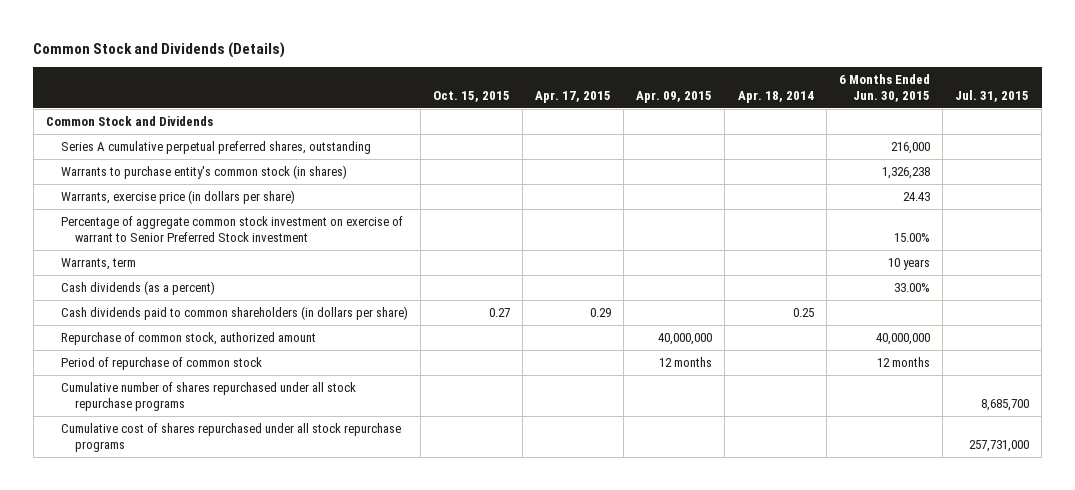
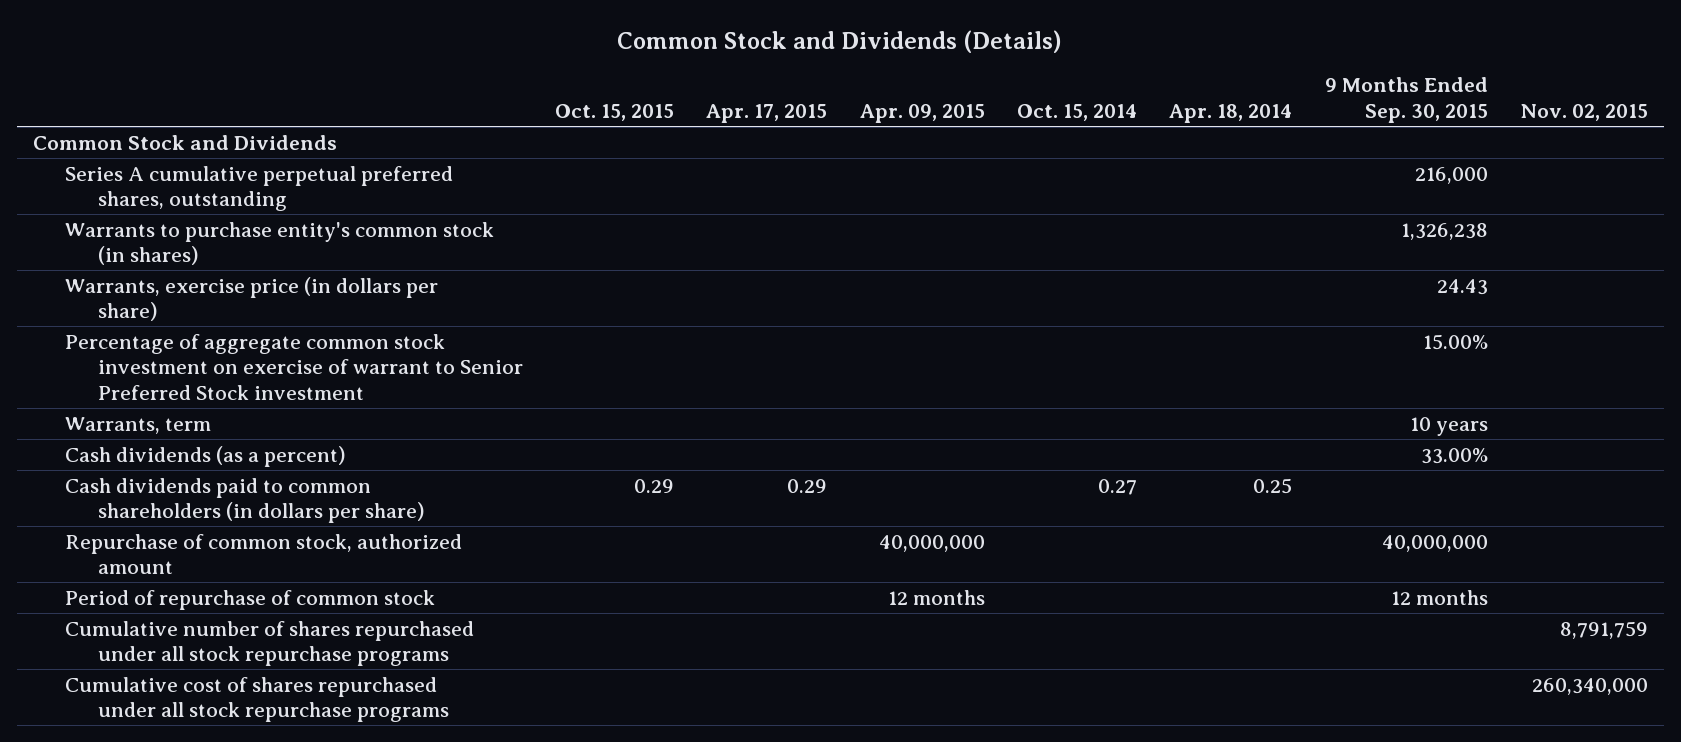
- | Oct. 15, 2015 | Apr. 17, 2015 | Apr. 09, 2015 | Apr. 18, 2014 | 6 Months Ended Jun. 30, 2015 | Jul. 31, 2015
+ | Oct. 15, 2015 | Apr. 17, 2015 | Apr. 09, 2015 | Oct. 15, 2014 | Apr. 18, 2014 | 9 Months Ended Sep. 30, 2015 | Nov. 02, 2015
- Cash dividends paid to common shareholders (in dollars per share) | 0.27 | 0.29 | | 0.25 | |
+ Cash dividends paid to common shareholders (in dollars per share) | 0.29 | 0.29 | | 0.27 | 0.25 | |

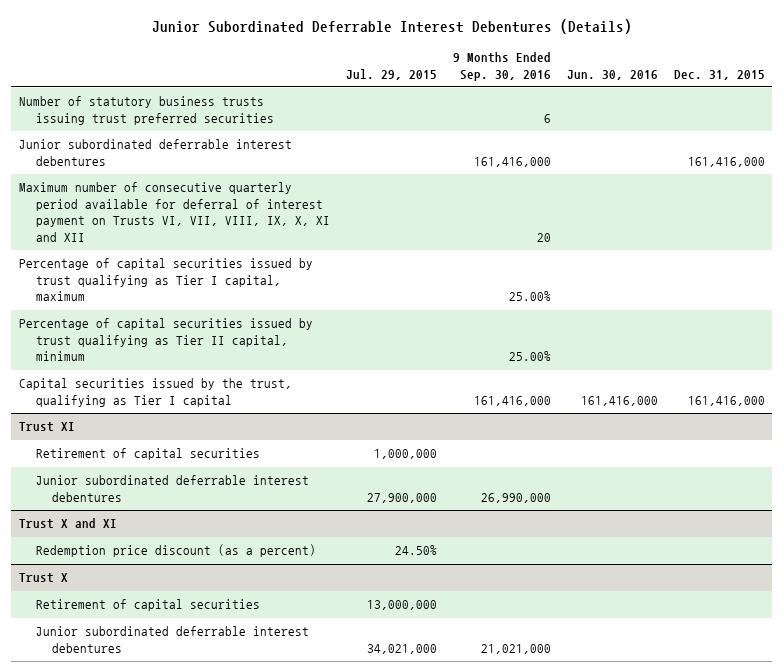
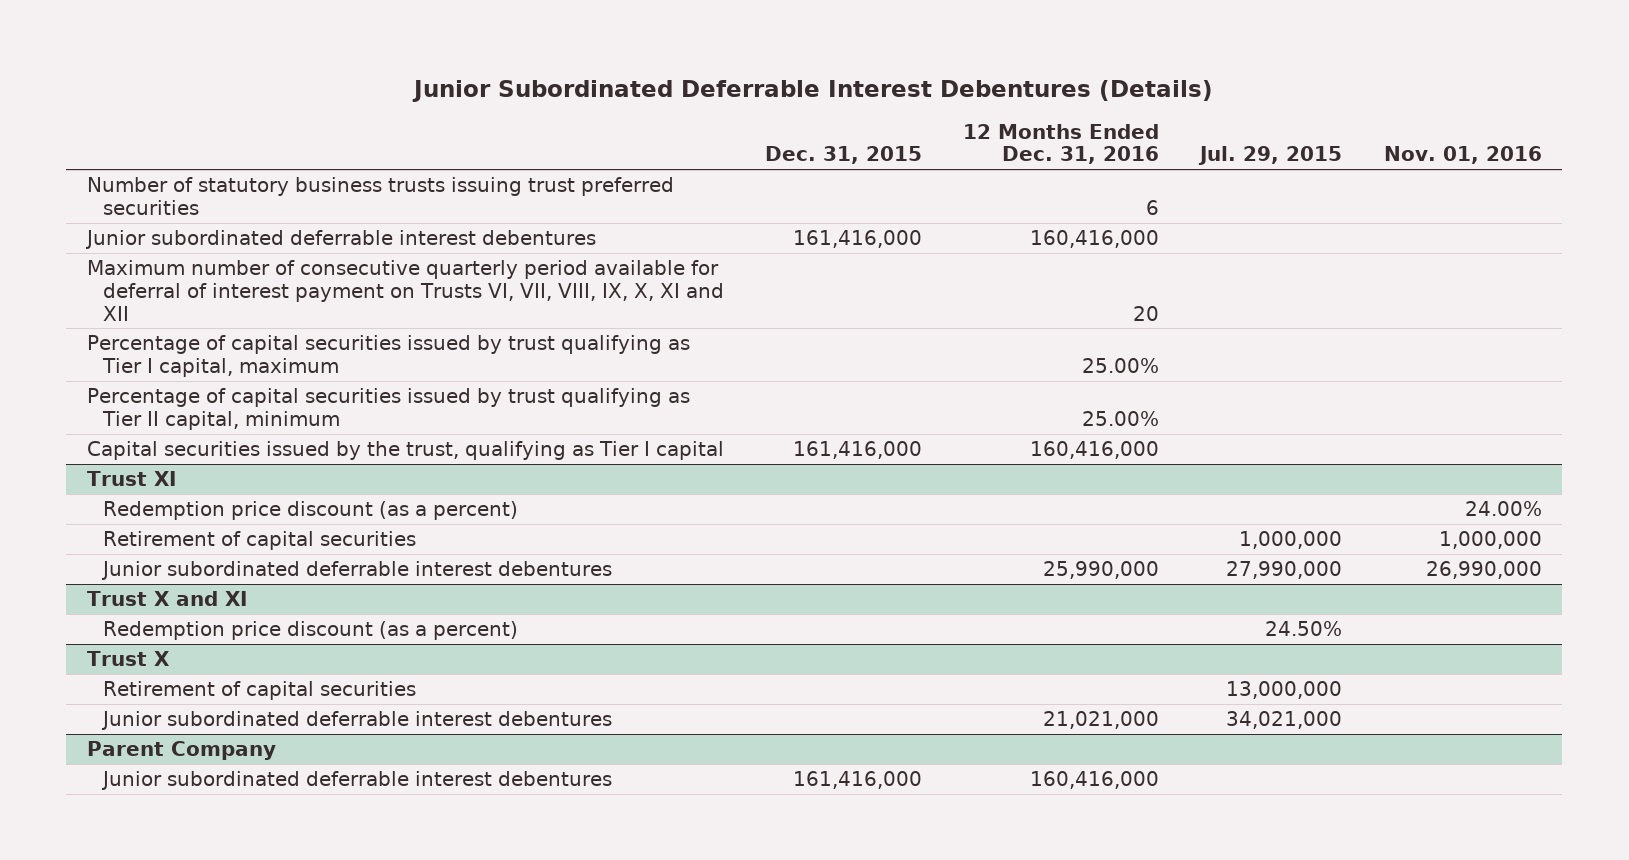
- | Jul. 29, 2015 | 9 Months Ended Sep. 30, 2016 | Jun. 30, 2016 | Dec. 31, 2015
+ | Dec. 31, 2015 | 12 Months Ended Dec. 31, 2016 | Jul. 29, 2015 | Nov. 01, 2016
@ Trust XI
+ Redemption price discount (as a percent) | | | | 24.00%
- Junior subordinated deferrable interest debentures | 27,900,000 | 26,990,000 | |
+ Junior subordinated deferrable interest debentures | | 25,990,000 | 27,990,000 | 26,990,000
+ Parent Company
+ Junior subordinated deferrable interest debentures | 161,416,000 | 160,416,000 | |

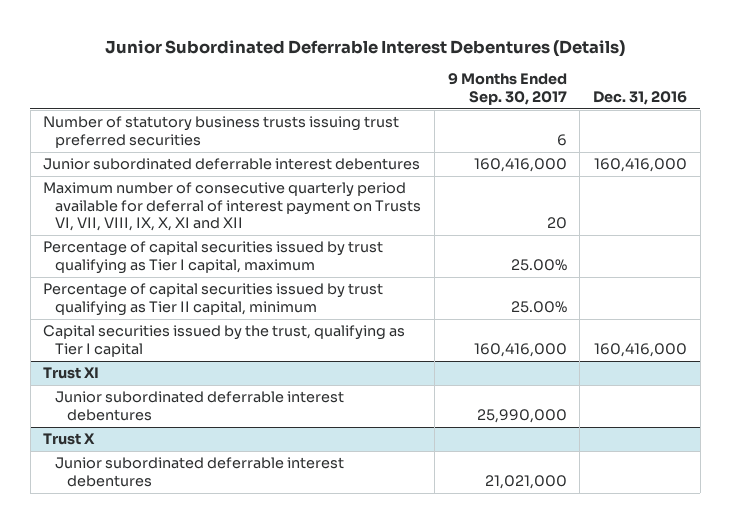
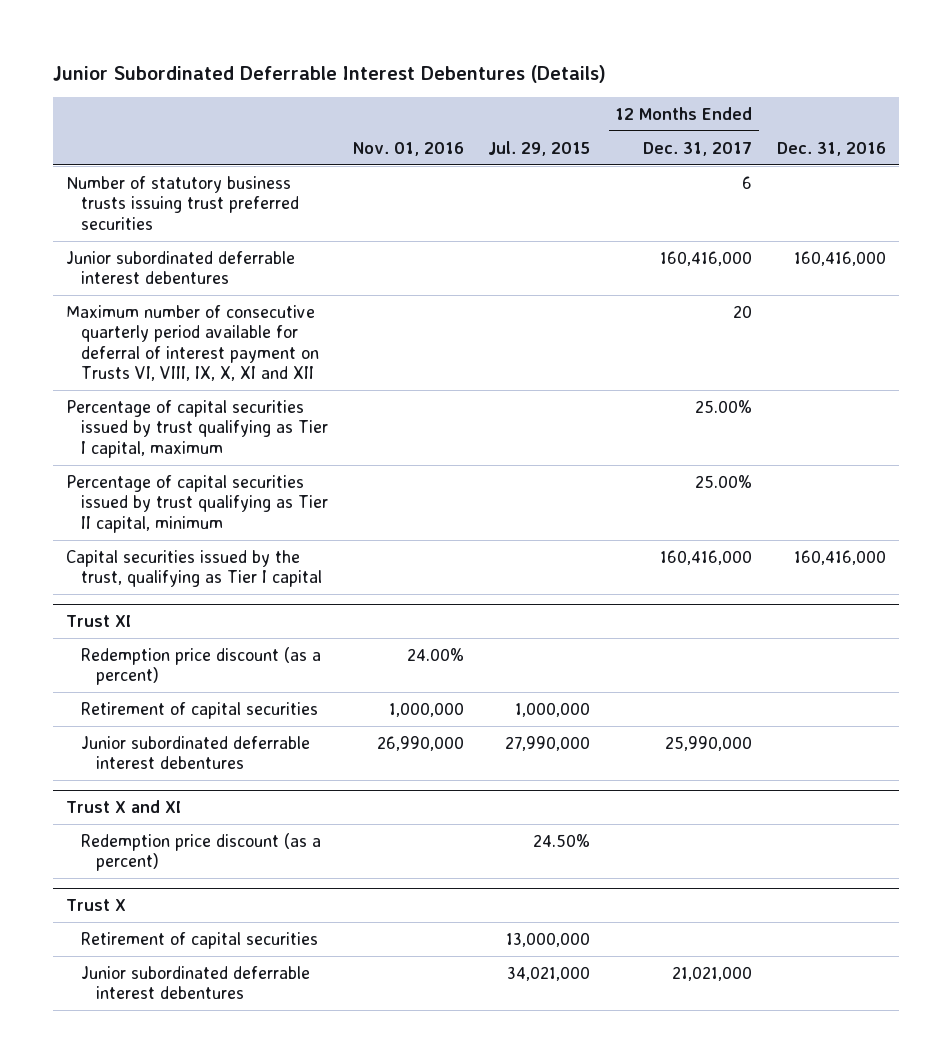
- | 9 Months Ended Sep. 30, 2017 | Dec. 31, 2016
+ | Nov. 01, 2016 | Jul. 29, 2015 | 12 Months Ended Dec. 31, 2017 | Dec. 31, 2016
- Maximum number of consecutive quarterly period available for deferral of interest payment on Trusts VI, VII, VIII, IX, X, XI and XII | 20 |
+ Maximum number of consecutive quarterly period available for deferral of interest payment on Trusts VI, VIII, IX, X, XI and XII | | | 20 |
@ Trust XI
+ Redemption price discount (as a percent) | 24.00% | | |
+ Retirement of capital securities | 1,000,000 | 1,000,000 | |
+ Trust X and XI
+ Redemption price discount (as a percent) | | 24.50% | |
@ Trust X
+ Retirement of capital securities | | 13,000,000 | |

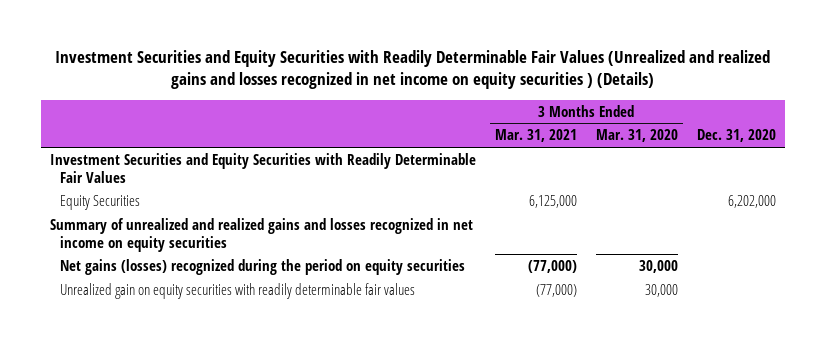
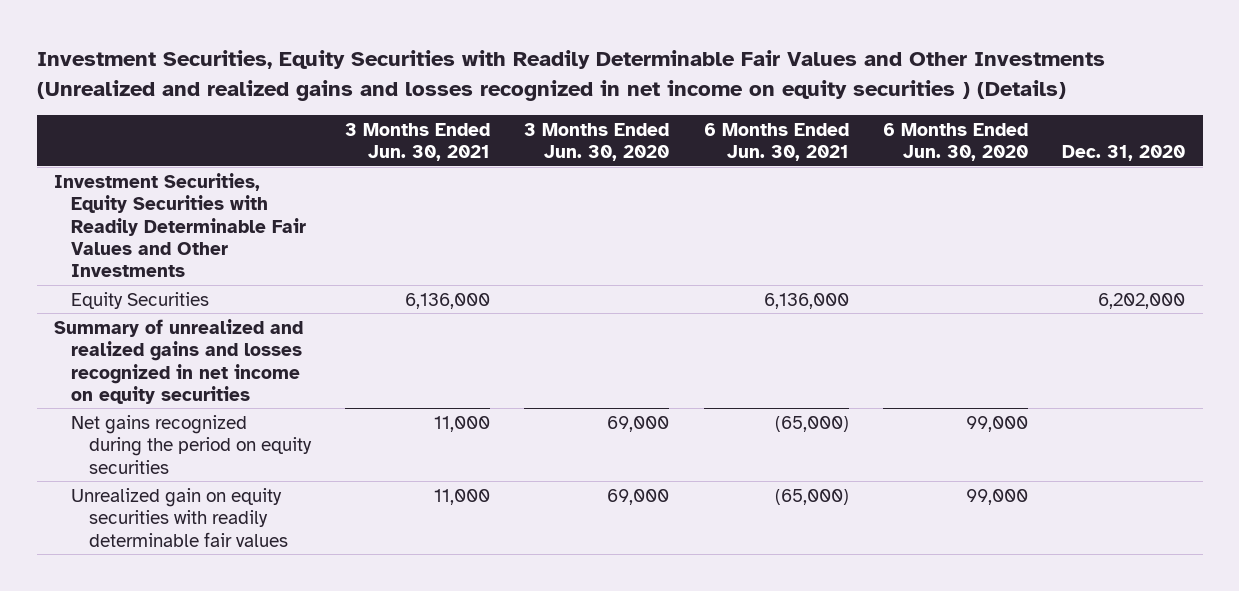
- Investment Securities and Equity Securities with Readily Determinable Fair Values (Unrealized and realized gains and losses recognized in net income on equity securities ) (Details)
+ Investment Securities, Equity Securities with Readily Determinable Fair Values and Other Investments (Unrealized and realized gains and losses recognized in net income on equity securities ) (Details)
- | 3 Months Ended Mar. 31, 2021 | 3 Months Ended Mar. 31, 2020 | Dec. 31, 2020
+ | 3 Months Ended Jun. 30, 2021 | 3 Months Ended Jun. 30, 2020 | 6 Months Ended Jun. 30, 2021 | 6 Months Ended Jun. 30, 2020 | Dec. 31, 2020
- Investment Securities and Equity Securities with Readily Determinable Fair Values
+ Investment Securities, Equity Securities with Readily Determinable Fair Values and Other Investments
- Net gains (losses) recognized during the period on equity securities | (77,000) | 30,000 |
+ Net gains recognized during the period on equity securities | 11,000 | 69,000 | (65,000) | 99,000 |

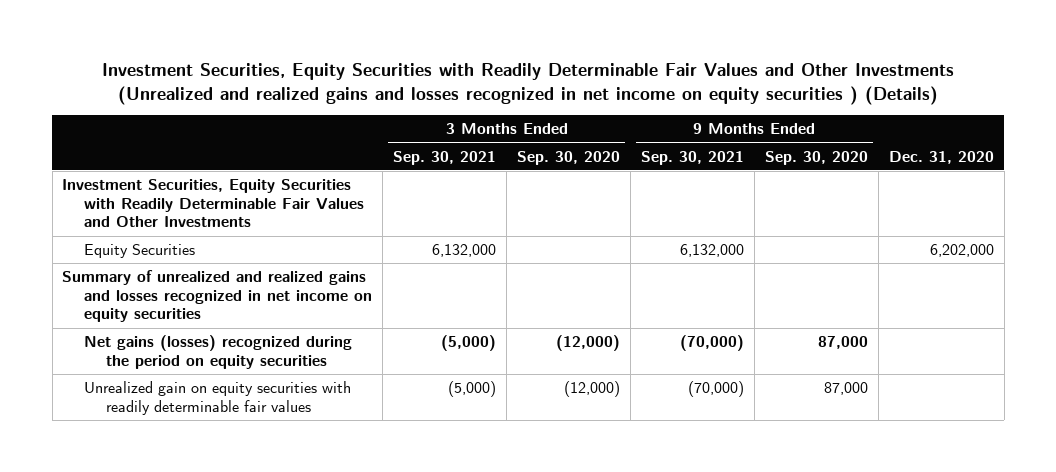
- | 3 Months Ended Jun. 30, 2021 | 3 Months Ended Jun. 30, 2020 | 6 Months Ended Jun. 30, 2021 | 6 Months Ended Jun. 30, 2020 | Dec. 31, 2020
+ | 3 Months Ended Sep. 30, 2021 | 3 Months Ended Sep. 30, 2020 | 9 Months Ended Sep. 30, 2021 | 9 Months Ended Sep. 30, 2020 | Dec. 31, 2020
- Net gains recognized during the period on equity securities | 11,000 | 69,000 | (65,000) | 99,000 |
+ Net gains (losses) recognized during the period on equity securities | (5,000) | (12,000) | (70,000) | 87,000 |

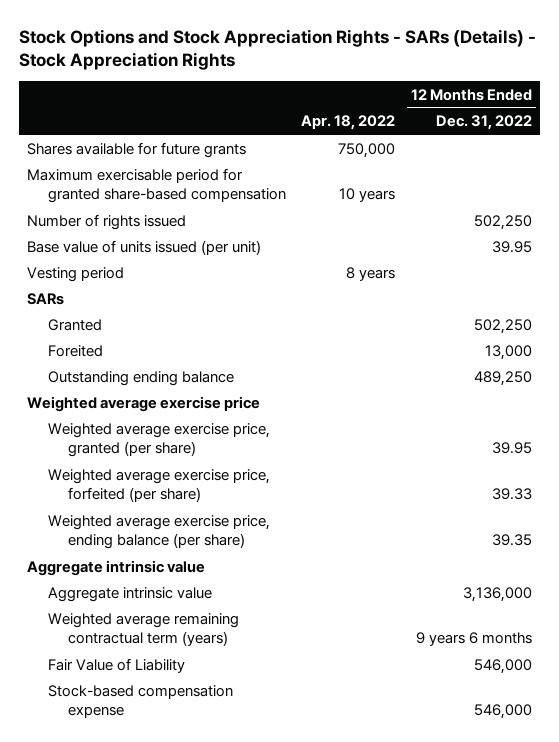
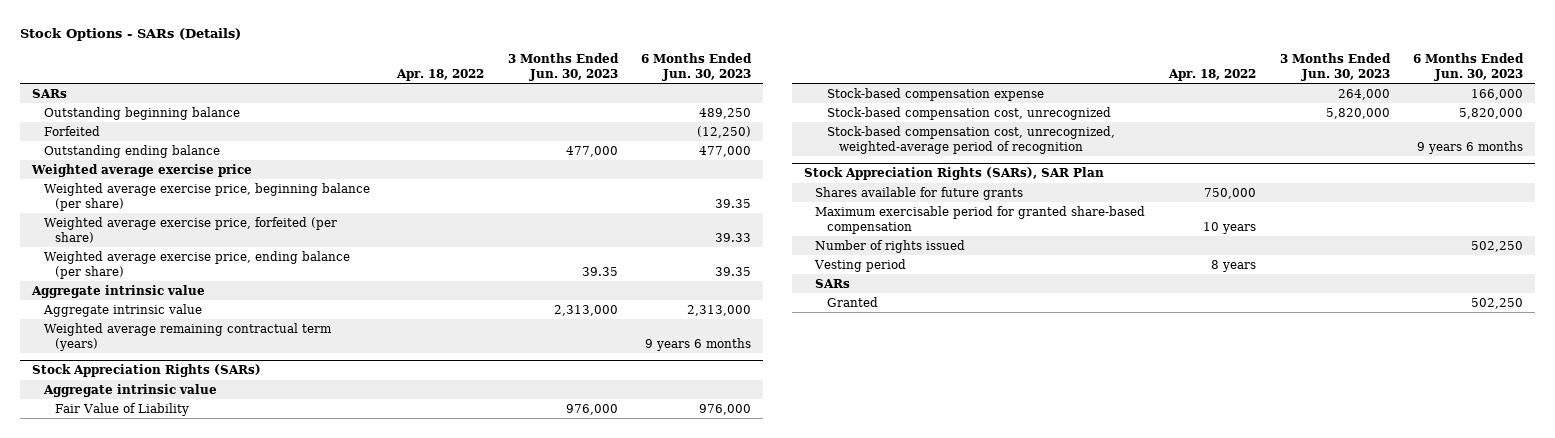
- Stock Options and Stock Appreciation Rights - SARs (Details) - Stock Appreciation Rights
+ Stock Options - SARs (Details)
- | Apr. 18, 2022 | 12 Months Ended Dec. 31, 2022
+ | Apr. 18, 2022 | 3 Months Ended Jun. 30, 2023 | 6 Months Ended Jun. 30, 2023
- Shares available for future grants | 750,000 |
- Maximum exercisable period for granted share-based compensation | 10 years |
- Number of rights issued | | 502,250
- Base value of units issued (per unit) | | 39.95
- Vesting period | 8 years |
- Granted | | 502,250
- Foreited | | 13,000
+ Outstanding beginning balance | | | 489,250
+ Forfeited | | | (12,250)
- Weighted average exercise price, granted (per share) | | 39.95
+ Weighted average exercise price, beginning balance (per share) | | | 39.35
- Fair Value of Liability | | 546,000
- Stock-based compensation expense | | 546,000
+ Stock Appreciation Rights (SARs)
+ Aggregate intrinsic value
+ Fair Value of Liability | | 976,000 | 976,000
+ Stock-based compensation expense | | 264,000 | 166,000
+ Stock-based compensation cost, unrecognized | | 5,820,000 | 5,820,000
+ Stock-based compensation cost, unrecognized, weighted-average period of recognition | | | 9 years 6 months
+ Stock Appreciation Rights (SARs), SAR Plan
+ Shares available for future grants | 750,000 | |
+ Maximum exercisable period for granted share-based compensation | 10 years | |
+ Number of rights issued | | | 502,250
+ Vesting period | 8 years | |
+ SARs
+ Granted | | | 502,250

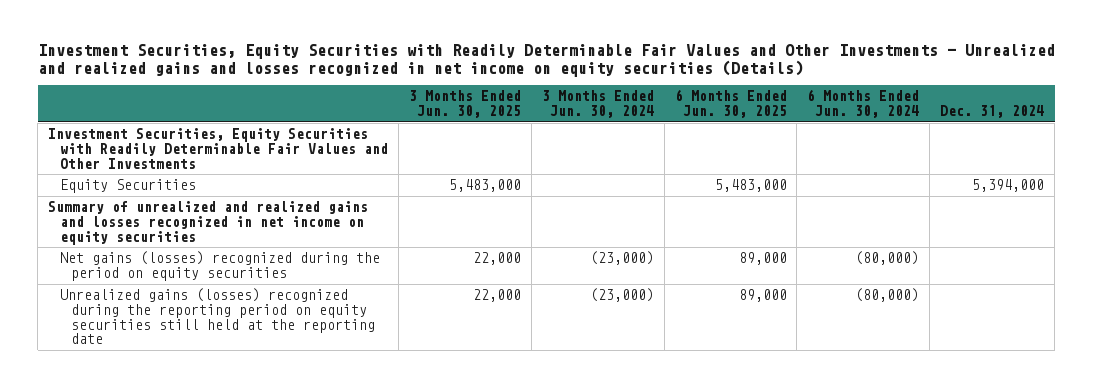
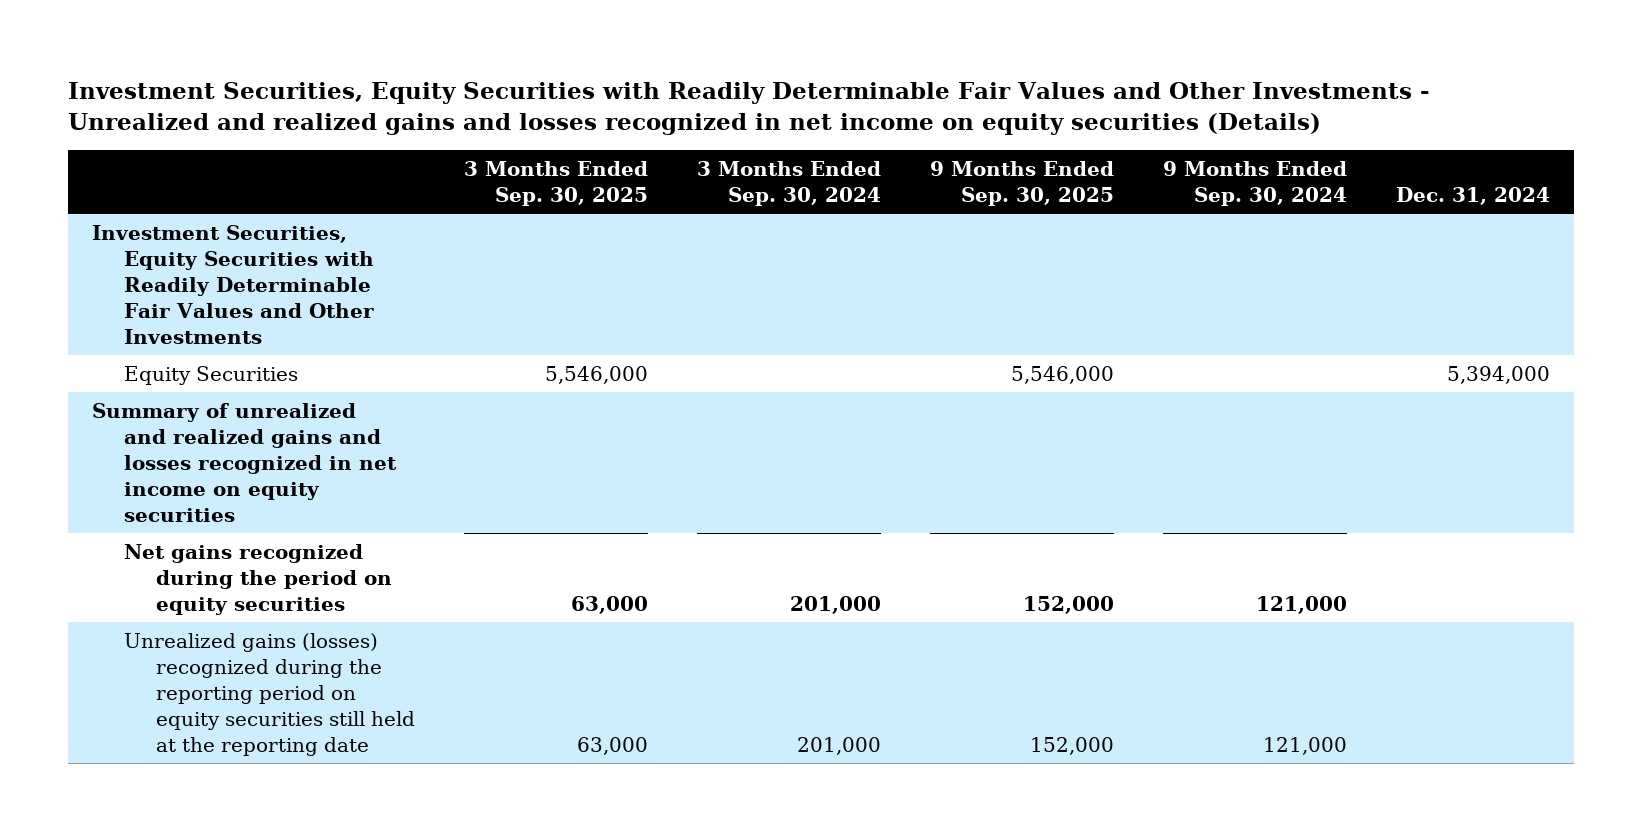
- | 3 Months Ended Jun. 30, 2025 | 3 Months Ended Jun. 30, 2024 | 6 Months Ended Jun. 30, 2025 | 6 Months Ended Jun. 30, 2024 | Dec. 31, 2024
+ | 3 Months Ended Sep. 30, 2025 | 3 Months Ended Sep. 30, 2024 | 9 Months Ended Sep. 30, 2025 | 9 Months Ended Sep. 30, 2024 | Dec. 31, 2024
- Net gains (losses) recognized during the period on equity securities | 22,000 | (23,000) | 89,000 | (80,000) |
+ Net gains recognized during the period on equity securities | 63,000 | 201,000 | 152,000 | 121,000 |

